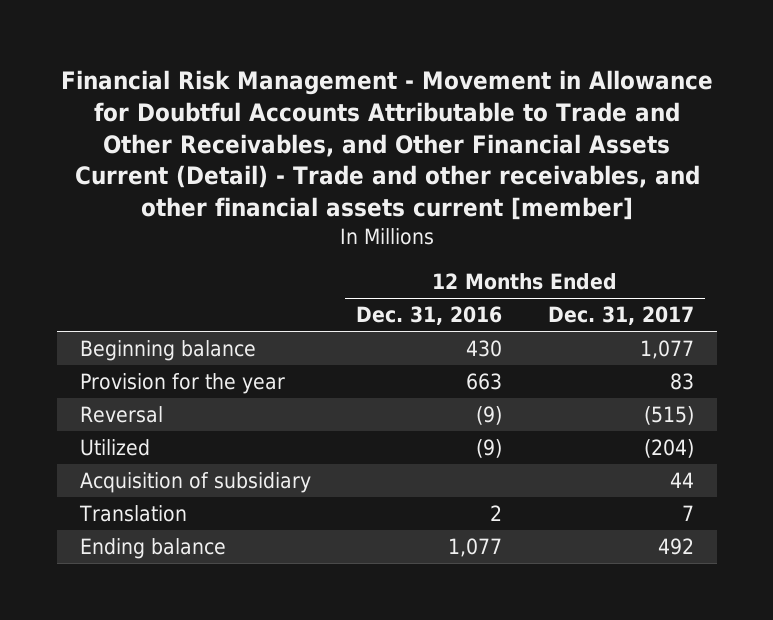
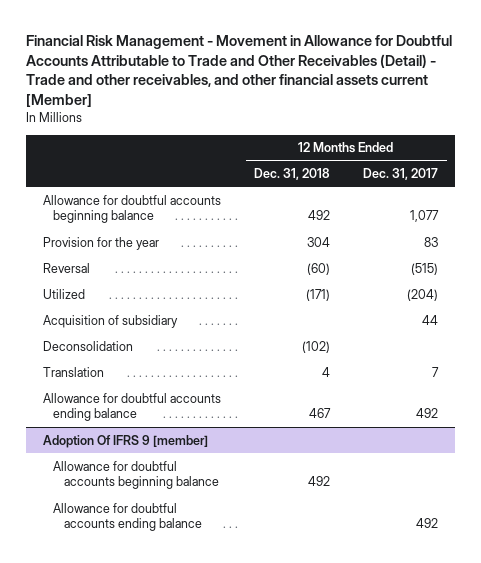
- Financial Risk Management - Movement in Allowance for Doubtful Accounts Attributable to Trade and Other Receivables, and Other Financial Assets Current (Detail) - Trade and other receivables, and other financial assets current [member]
+ Financial Risk Management - Movement in Allowance for Doubtful Accounts Attributable to Trade and Other Receivables (Detail) - Trade and other receivables, and other financial assets current [Member]
- | 12 Months Ended Dec. 31, 2016 | 12 Months Ended Dec. 31, 2017
+ | 12 Months Ended Dec. 31, 2018 | 12 Months Ended Dec. 31, 2017
- Beginning balance | 430 | 1,077
+ Allowance for doubtful accounts beginning balance | 492 | 1,077
+ Deconsolidation | (102) |
- Ending balance | 1,077 | 492
+ Allowance for doubtful accounts ending balance | 467 | 492
+ Adoption Of IFRS 9 [member]
+ Allowance for doubtful accounts beginning balance | 492 |
+ Allowance for doubtful accounts ending balance | | 492

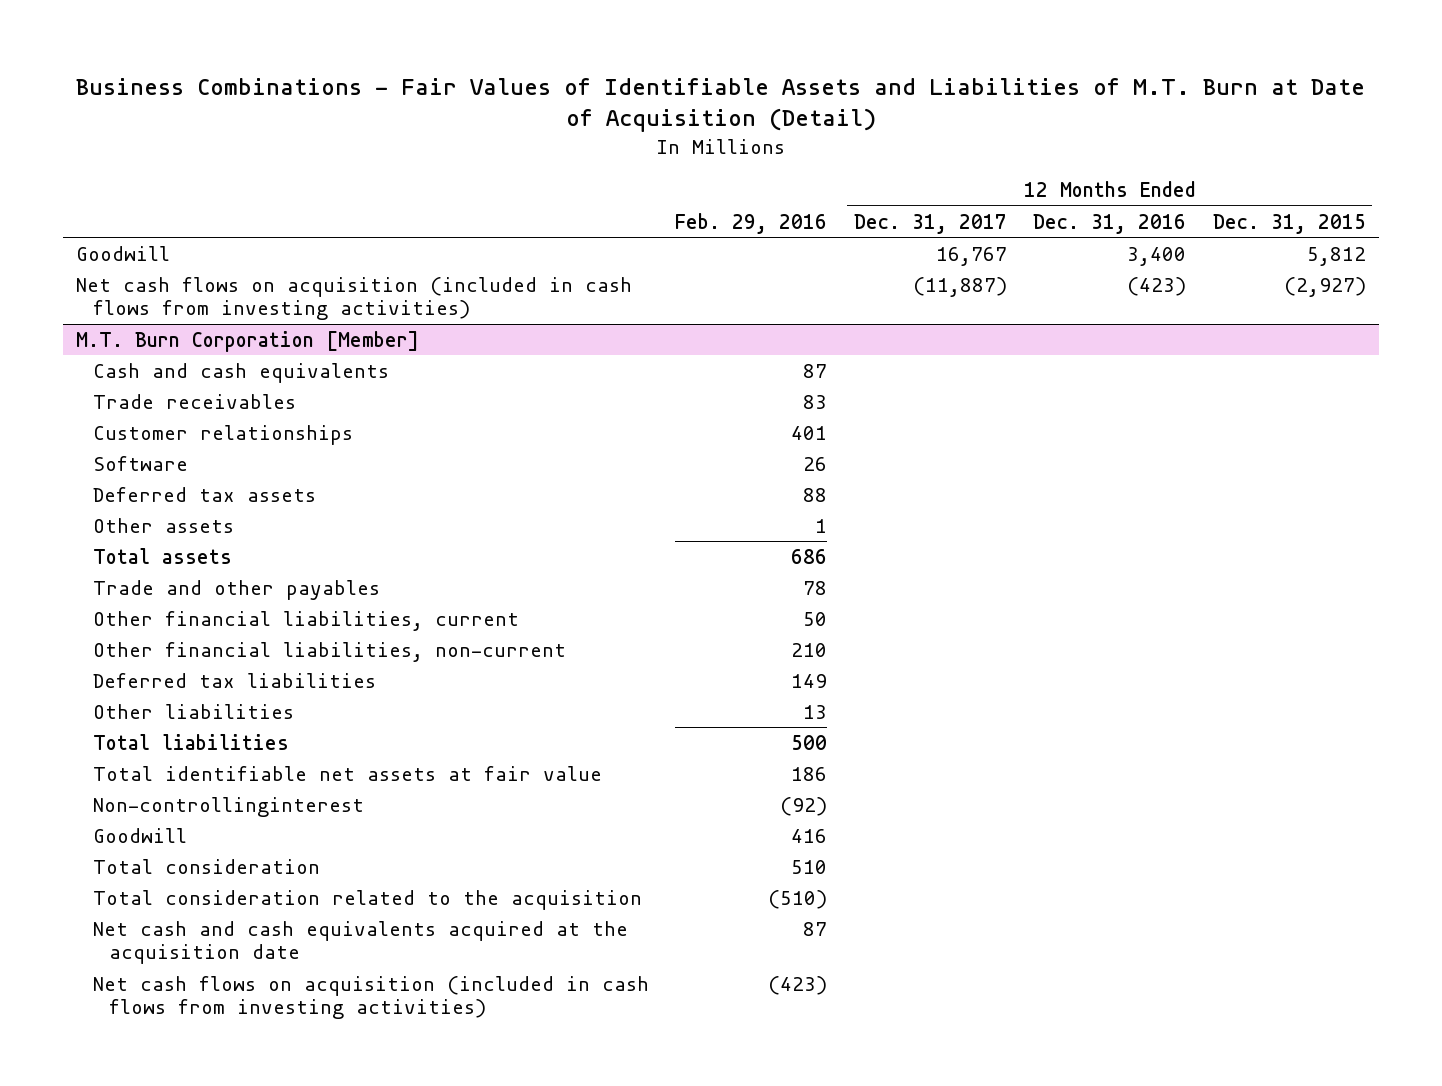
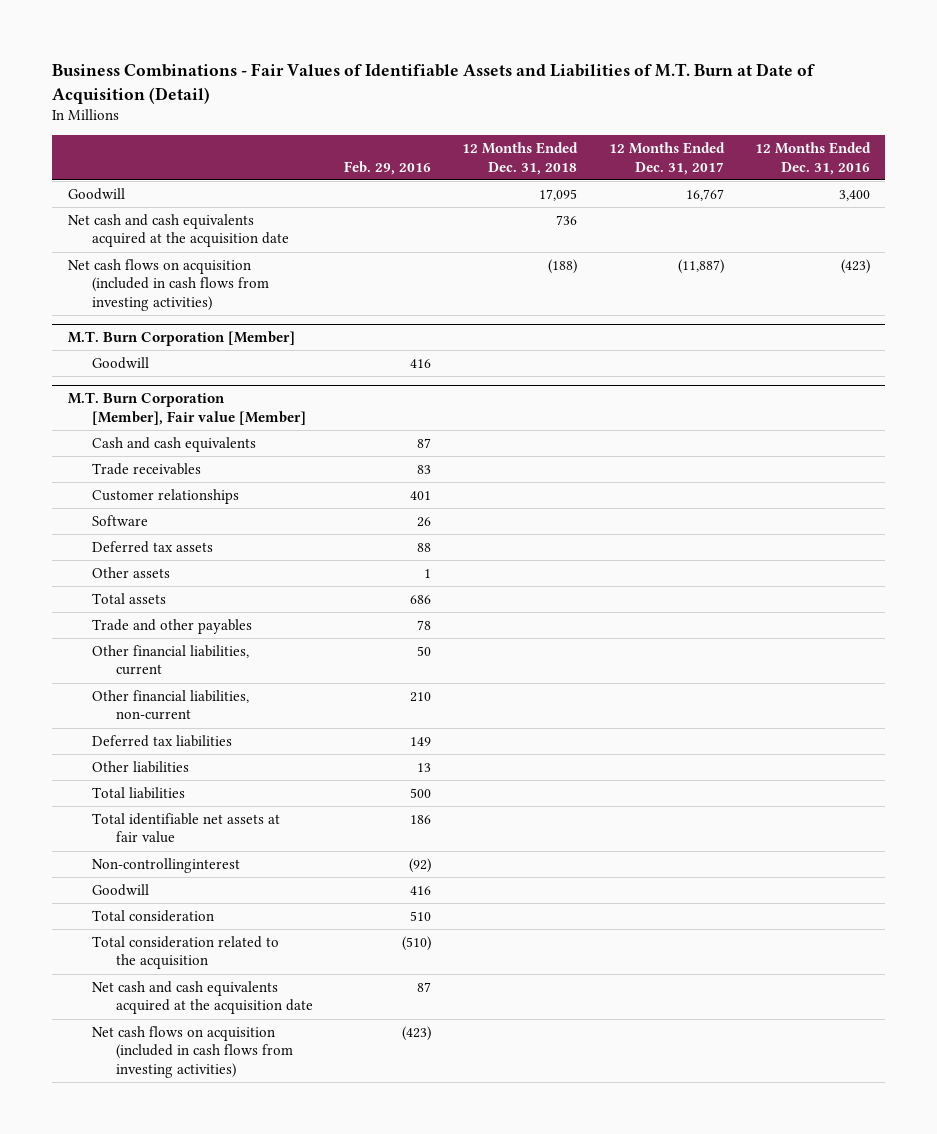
- | Feb. 29, 2016 | 12 Months Ended Dec. 31, 2017 | 12 Months Ended Dec. 31, 2016 | 12 Months Ended Dec. 31, 2015
+ | Feb. 29, 2016 | 12 Months Ended Dec. 31, 2018 | 12 Months Ended Dec. 31, 2017 | 12 Months Ended Dec. 31, 2016
+ Net cash and cash equivalents acquired at the acquisition date | | 736 | |
@ M.T. Burn Corporation [Member]
+ Goodwill | 416 | | |
+ M.T. Burn Corporation [Member], Fair value [Member]

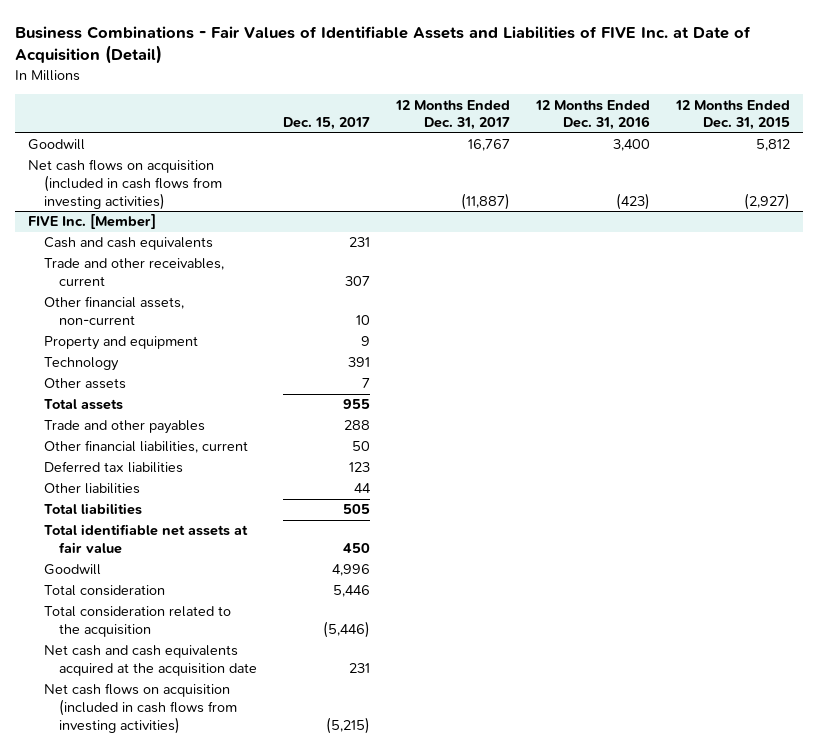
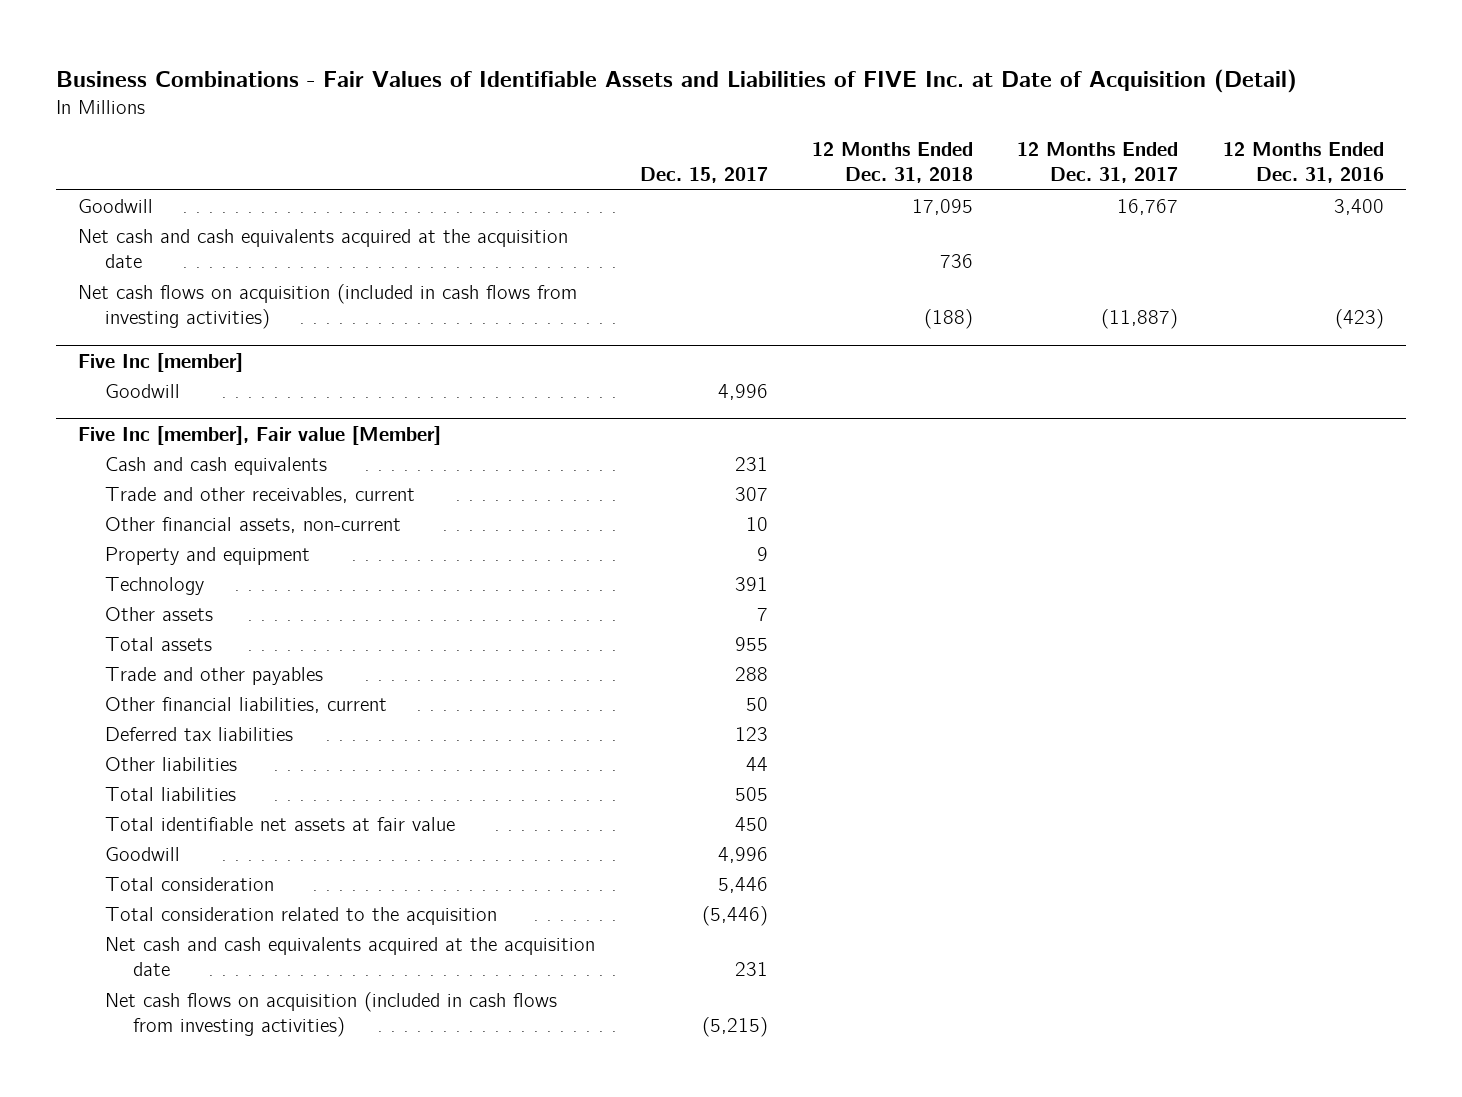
- | Dec. 15, 2017 | 12 Months Ended Dec. 31, 2017 | 12 Months Ended Dec. 31, 2016 | 12 Months Ended Dec. 31, 2015
+ | Dec. 15, 2017 | 12 Months Ended Dec. 31, 2018 | 12 Months Ended Dec. 31, 2017 | 12 Months Ended Dec. 31, 2016
+ Net cash and cash equivalents acquired at the acquisition date | | 736 | |
- FIVE Inc. [Member]
+ Five Inc [member]
+ Goodwill | 4,996 | | |
+ Five Inc [member], Fair value [Member]

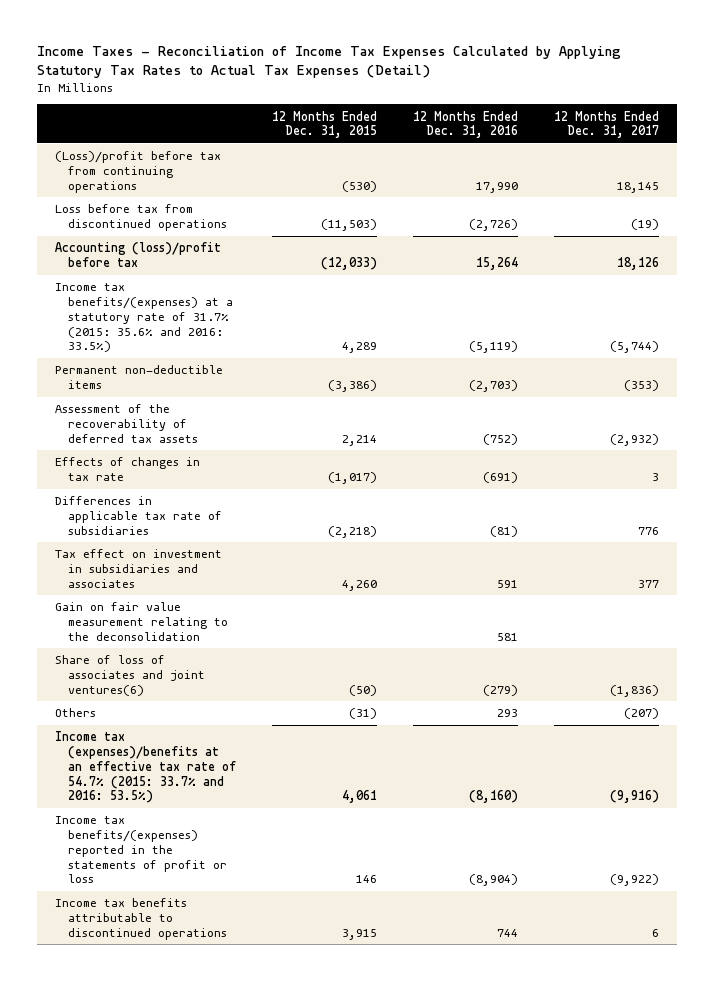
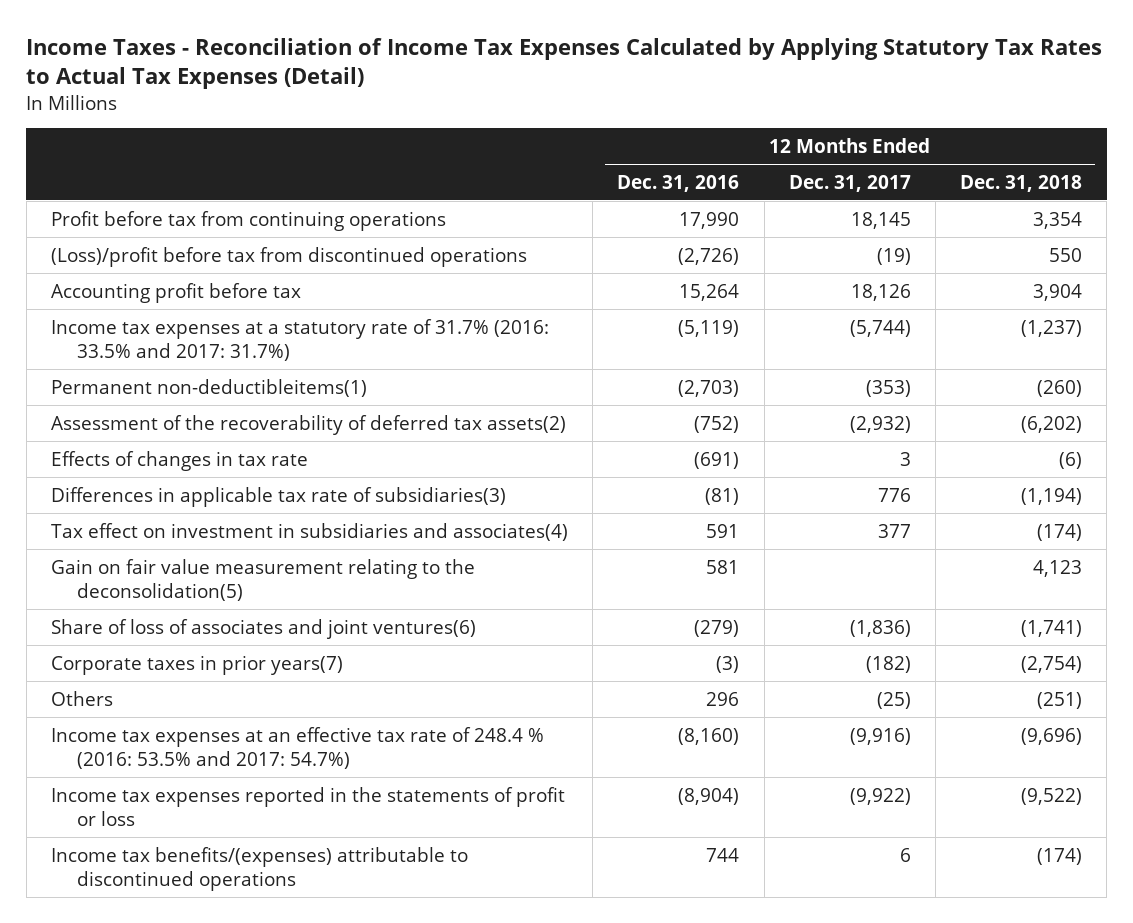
- | 12 Months Ended Dec. 31, 2015 | 12 Months Ended Dec. 31, 2016 | 12 Months Ended Dec. 31, 2017
+ | 12 Months Ended Dec. 31, 2016 | 12 Months Ended Dec. 31, 2017 | 12 Months Ended Dec. 31, 2018
- (Loss)/profit before tax from continuing operations | (530) | 17,990 | 18,145
- Loss before tax from discontinued operations | (11,503) | (2,726) | (19)
- Accounting (loss)/profit before tax | (12,033) | 15,264 | 18,126
- Income tax benefits/(expenses) at a statutory rate of 31.7% (2015: 35.6% and 2016: 33.5%) | 4,289 | (5,119) | (5,744)
- Permanent non-deductible items | (3,386) | (2,703) | (353)
- Assessment of the recoverability of deferred tax assets | 2,214 | (752) | (2,932)
+ Profit before tax from continuing operations | 17,990 | 18,145 | 3,354
+ (Loss)/profit before tax from discontinued operations | (2,726) | (19) | 550
+ Accounting profit before tax | 15,264 | 18,126 | 3,904
+ Income tax expenses at a statutory rate of 31.7% (2016: 33.5% and 2017: 31.7%) | (5,119) | (5,744) | (1,237)
+ Permanent non-deductibleitems(1) | (2,703) | (353) | (260)
+ Assessment of the recoverability of deferred tax assets(2) | (752) | (2,932) | (6,202)
- Differences in applicable tax rate of subsidiaries | (2,218) | (81) | 776
- Tax effect on investment in subsidiaries and associates | 4,260 | 591 | 377
- Gain on fair value measurement relating to the deconsolidation | | 581 |
+ Differences in applicable tax rate of subsidiaries(3) | (81) | 776 | (1,194)
+ Tax effect on investment in subsidiaries and associates(4) | 591 | 377 | (174)
+ Gain on fair value measurement relating to the deconsolidation(5) | 581 | | 4,123
- Others | (31) | 293 | (207)
- Income tax (expenses)/benefits at an effective tax rate of 54.7% (2015: 33.7% and 2016: 53.5%) | 4,061 | (8,160) | (9,916)
- Income tax benefits/(expenses) reported in the statements of profit or loss | 146 | (8,904) | (9,922)
- Income tax benefits attributable to discontinued operations | 3,915 | 744 | 6
+ Corporate taxes in prior years(7) | (3) | (182) | (2,754)
+ Others | 296 | (25) | (251)
+ Income tax expenses at an effective tax rate of 248.4 % (2016: 53.5% and 2017: 54.7%) | (8,160) | (9,916) | (9,696)
+ Income tax expenses reported in the statements of profit or loss | (8,904) | (9,922) | (9,522)
+ Income tax benefits/(expenses) attributable to discontinued operations | 744 | 6 | (174)

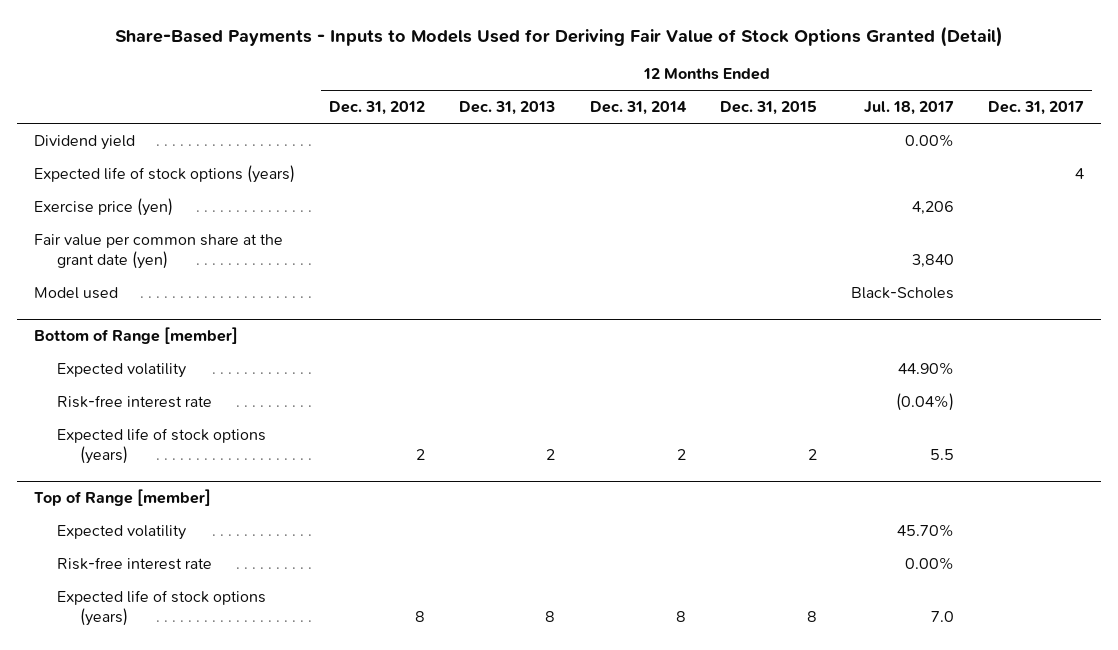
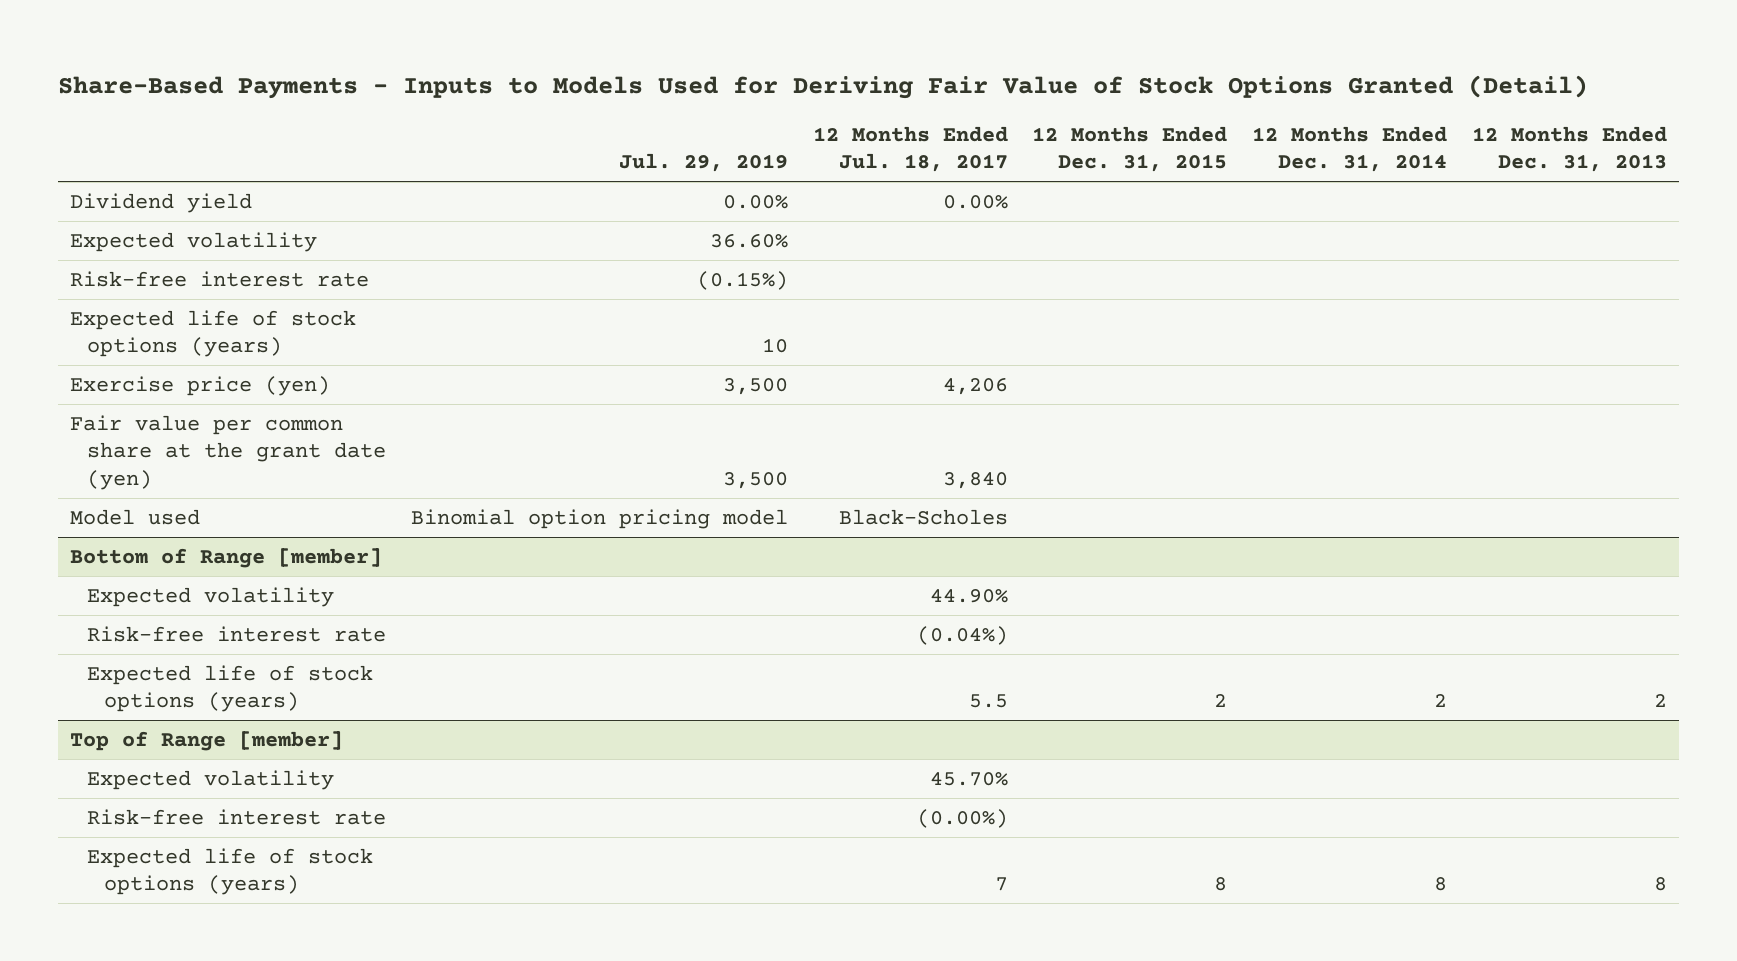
- | 12 Months Ended Dec. 31, 2012 | 12 Months Ended Dec. 31, 2013 | 12 Months Ended Dec. 31, 2014 | 12 Months Ended Dec. 31, 2015 | 12 Months Ended Jul. 18, 2017 | 12 Months Ended Dec. 31, 2017
+ | Jul. 29, 2019 | 12 Months Ended Jul. 18, 2017 | 12 Months Ended Dec. 31, 2015 | 12 Months Ended Dec. 31, 2014 | 12 Months Ended Dec. 31, 2013
+ Expected volatility | 36.60% | | | |
+ Risk-free interest rate | (0.15%) | | | |
@ Top of Range [member]
- Risk-free interest rate | | | | | 0.00% |
- Expected life of stock options (years) | 8 | 8 | 8 | 8 | 7.0 |
+ Risk-free interest rate | | (0.00%) | | |
+ Expected life of stock options (years) | | 7 | 8 | 8 | 8

